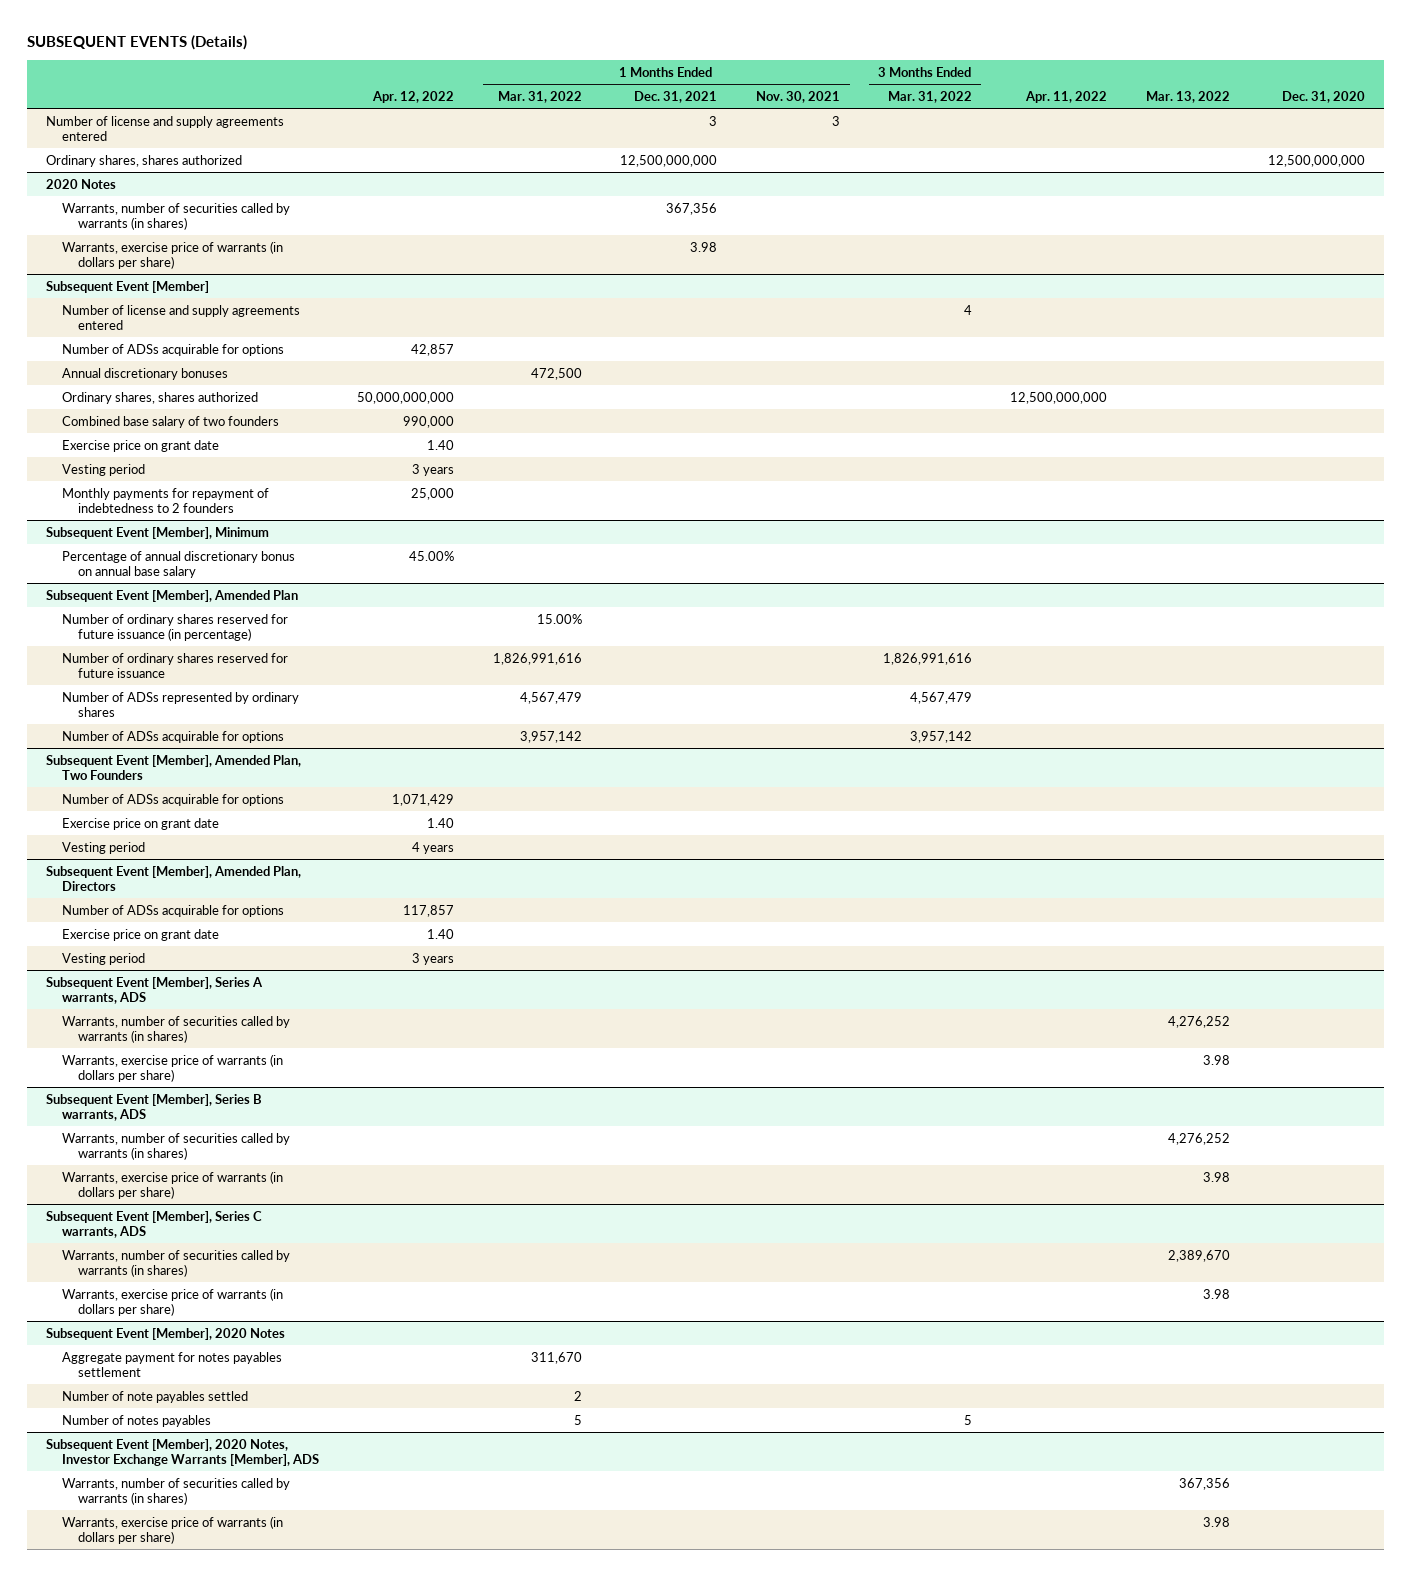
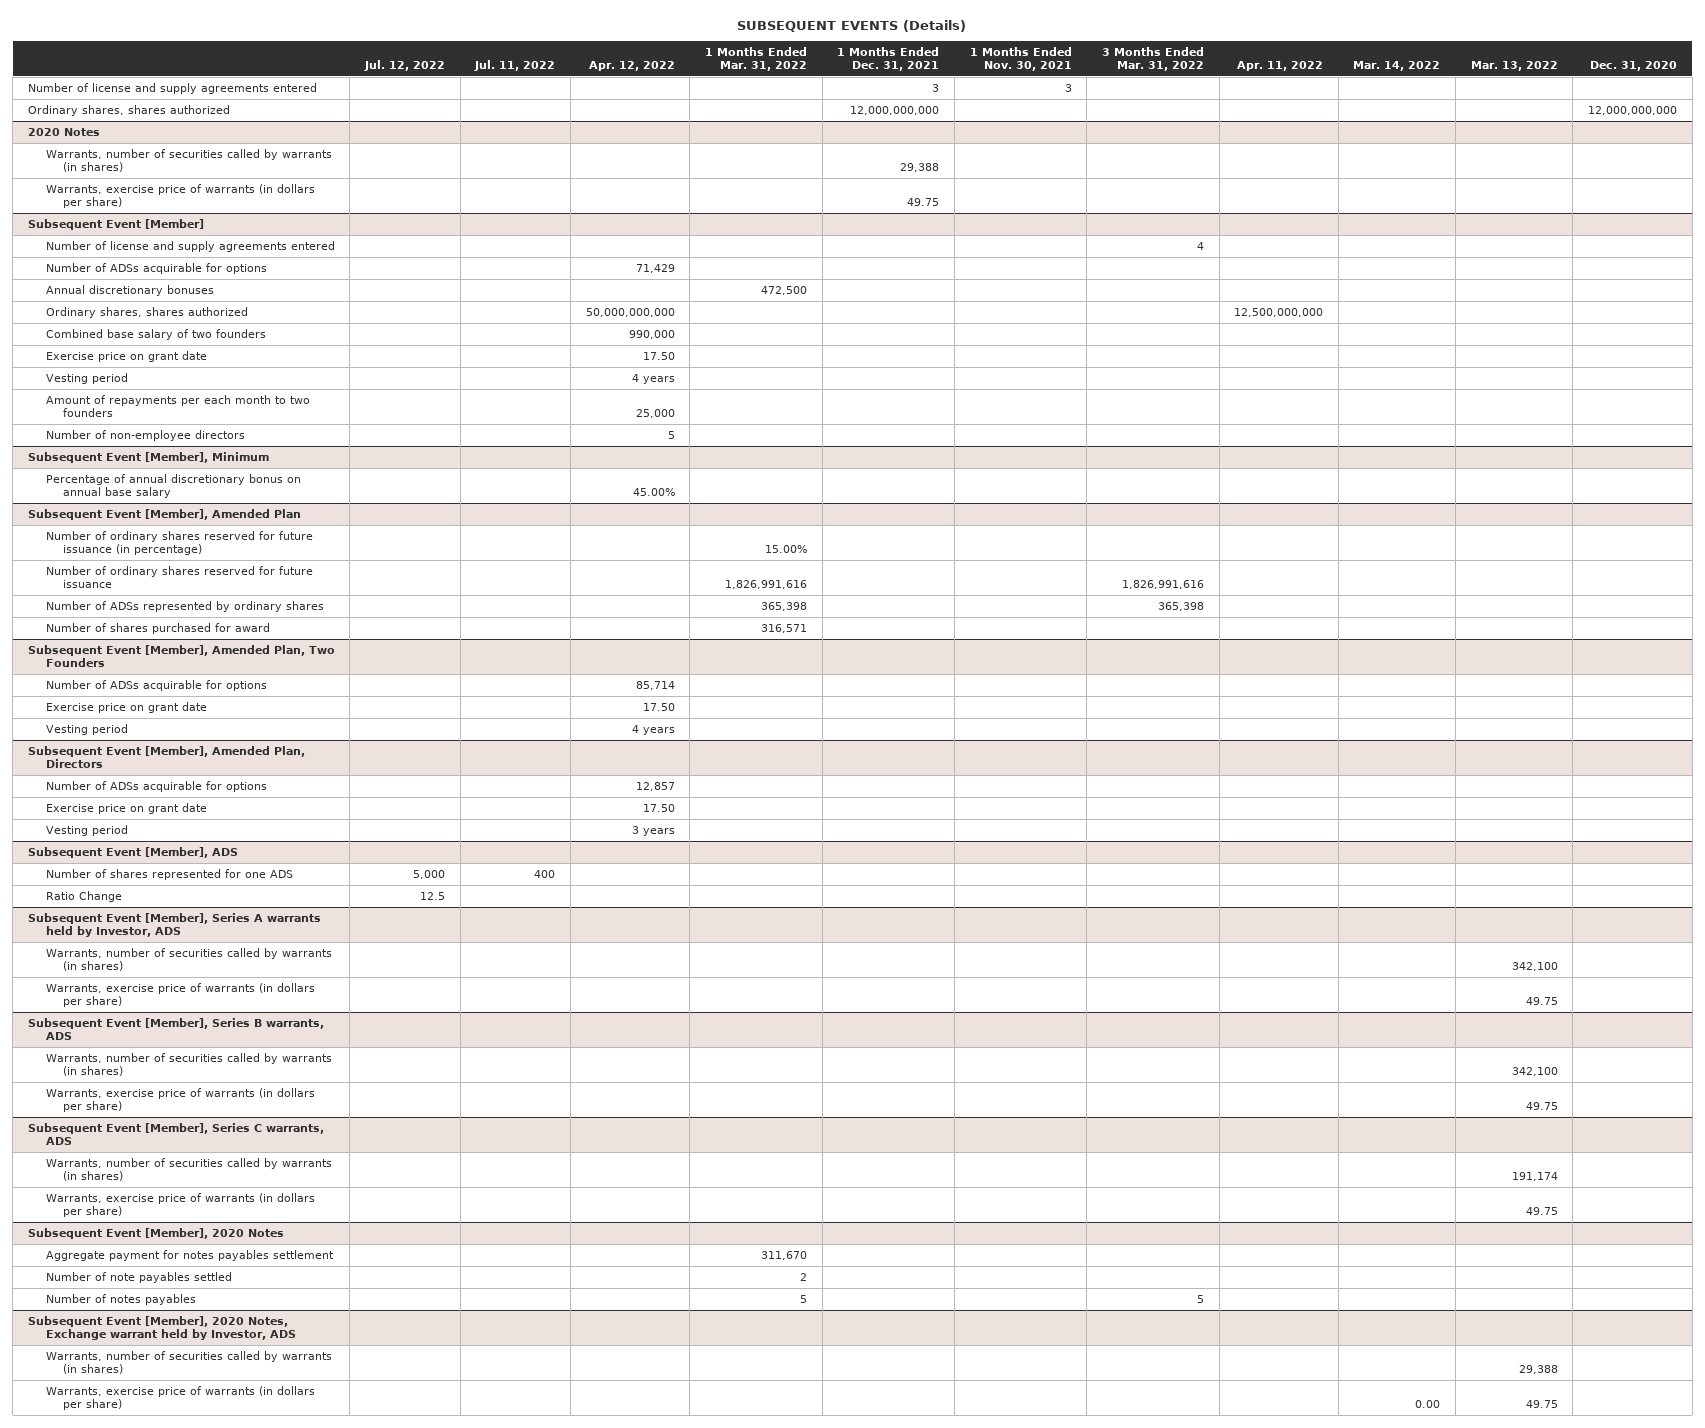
- | Apr. 12, 2022 | 1 Months Ended Mar. 31, 2022 | 1 Months Ended Dec. 31, 2021 | 1 Months Ended Nov. 30, 2021 | 3 Months Ended Mar. 31, 2022 | Apr. 11, 2022 | Mar. 13, 2022 | Dec. 31, 2020
+ | Jul. 12, 2022 | Jul. 11, 2022 | Apr. 12, 2022 | 1 Months Ended Mar. 31, 2022 | 1 Months Ended Dec. 31, 2021 | 1 Months Ended Nov. 30, 2021 | 3 Months Ended Mar. 31, 2022 | Apr. 11, 2022 | Mar. 14, 2022 | Mar. 13, 2022 | Dec. 31, 2020
- Ordinary shares, shares authorized | | | 12,500,000,000 | | | | | 12,500,000,000
+ Ordinary shares, shares authorized | | | | | 12,000,000,000 | | | | | | 12,000,000,000
@ 2020 Notes
- Warrants, number of securities called by warrants (in shares) | | | 367,356 | | | | |
- Warrants, exercise price of warrants (in dollars per share) | | | 3.98 | | | | |
+ Warrants, number of securities called by warrants (in shares) | | | | | 29,388 | | | | | |
+ Warrants, exercise price of warrants (in dollars per share) | | | | | 49.75 | | | | | |
@ Subsequent Event [Member]
- Number of ADSs acquirable for options | 42,857 | | | | | | |
+ Number of ADSs acquirable for options | | | 71,429 | | | | | | | |
- Exercise price on grant date | 1.40 | | | | | | |
- Vesting period | 3 years | | | | | | |
- Monthly payments for repayment of indebtedness to 2 founders | 25,000 | | | | | | |
+ Exercise price on grant date | | | 17.50 | | | | | | | |
+ Vesting period | | | 4 years | | | | | | | |
+ Amount of repayments per each month to two founders | | | 25,000 | | | | | | | |
+ Number of non-employee directors | | | 5 | | | | | | | |
@ Subsequent Event [Member], Amended Plan
- Number of ADSs represented by ordinary shares | | 4,567,479 | | | 4,567,479 | | |
- Number of ADSs acquirable for options | | 3,957,142 | | | 3,957,142 | | |
+ Number of ADSs represented by ordinary shares | | | | 365,398 | | | 365,398 | | | |
+ Number of shares purchased for award | | | | 316,571 | | | | | | |
@ Subsequent Event [Member], Amended Plan, Two Founders
- Number of ADSs acquirable for options | 1,071,429 | | | | | | |
- Exercise price on grant date | 1.40 | | | | | | |
+ Number of ADSs acquirable for options | | | 85,714 | | | | | | | |
+ Exercise price on grant date | | | 17.50 | | | | | | | |
@ Subsequent Event [Member], Amended Plan, Directors
- Number of ADSs acquirable for options | 117,857 | | | | | | |
- Exercise price on grant date | 1.40 | | | | | | |
+ Number of ADSs acquirable for options | | | 12,857 | | | | | | | |
+ Exercise price on grant date | | | 17.50 | | | | | | | |
- Subsequent Event [Member], Series A warrants, ADS
- Warrants, number of securities called by warrants (in shares) | | | | | | | 4,276,252 |
- Warrants, exercise price of warrants (in dollars per share) | | | | | | | 3.98 |
+ Subsequent Event [Member], ADS
+ Number of shares represented for one ADS | 5,000 | 400 | | | | | | | | |
+ Ratio Change | 12.5 | | | | | | | | | |
+ Subsequent Event [Member], Series A warrants held by Investor, ADS
+ Warrants, number of securities called by warrants (in shares) | | | | | | | | | | 342,100 |
+ Warrants, exercise price of warrants (in dollars per share) | | | | | | | | | | 49.75 |
@ Subsequent Event [Member], Series B warrants, ADS
- Warrants, number of securities called by warrants (in shares) | | | | | | | 4,276,252 |
- Warrants, exercise price of warrants (in dollars per share) | | | | | | | 3.98 |
+ Warrants, number of securities called by warrants (in shares) | | | | | | | | | | 342,100 |
+ Warrants, exercise price of warrants (in dollars per share) | | | | | | | | | | 49.75 |
@ Subsequent Event [Member], Series C warrants, ADS
- Warrants, number of securities called by warrants (in shares) | | | | | | | 2,389,670 |
- Warrants, exercise price of warrants (in dollars per share) | | | | | | | 3.98 |
+ Warrants, number of securities called by warrants (in shares) | | | | | | | | | | 191,174 |
+ Warrants, exercise price of warrants (in dollars per share) | | | | | | | | | | 49.75 |
- Subsequent Event [Member], 2020 Notes, Investor Exchange Warrants [Member], ADS
- Warrants, number of securities called by warrants (in shares) | | | | | | | 367,356 |
- Warrants, exercise price of warrants (in dollars per share) | | | | | | | 3.98 |
+ Subsequent Event [Member], 2020 Notes, Exchange warrant held by Investor, ADS
+ Warrants, number of securities called by warrants (in shares) | | | | | | | | | | 29,388 |
+ Warrants, exercise price of warrants (in dollars per share) | | | | | | | | | 0.00 | 49.75 |

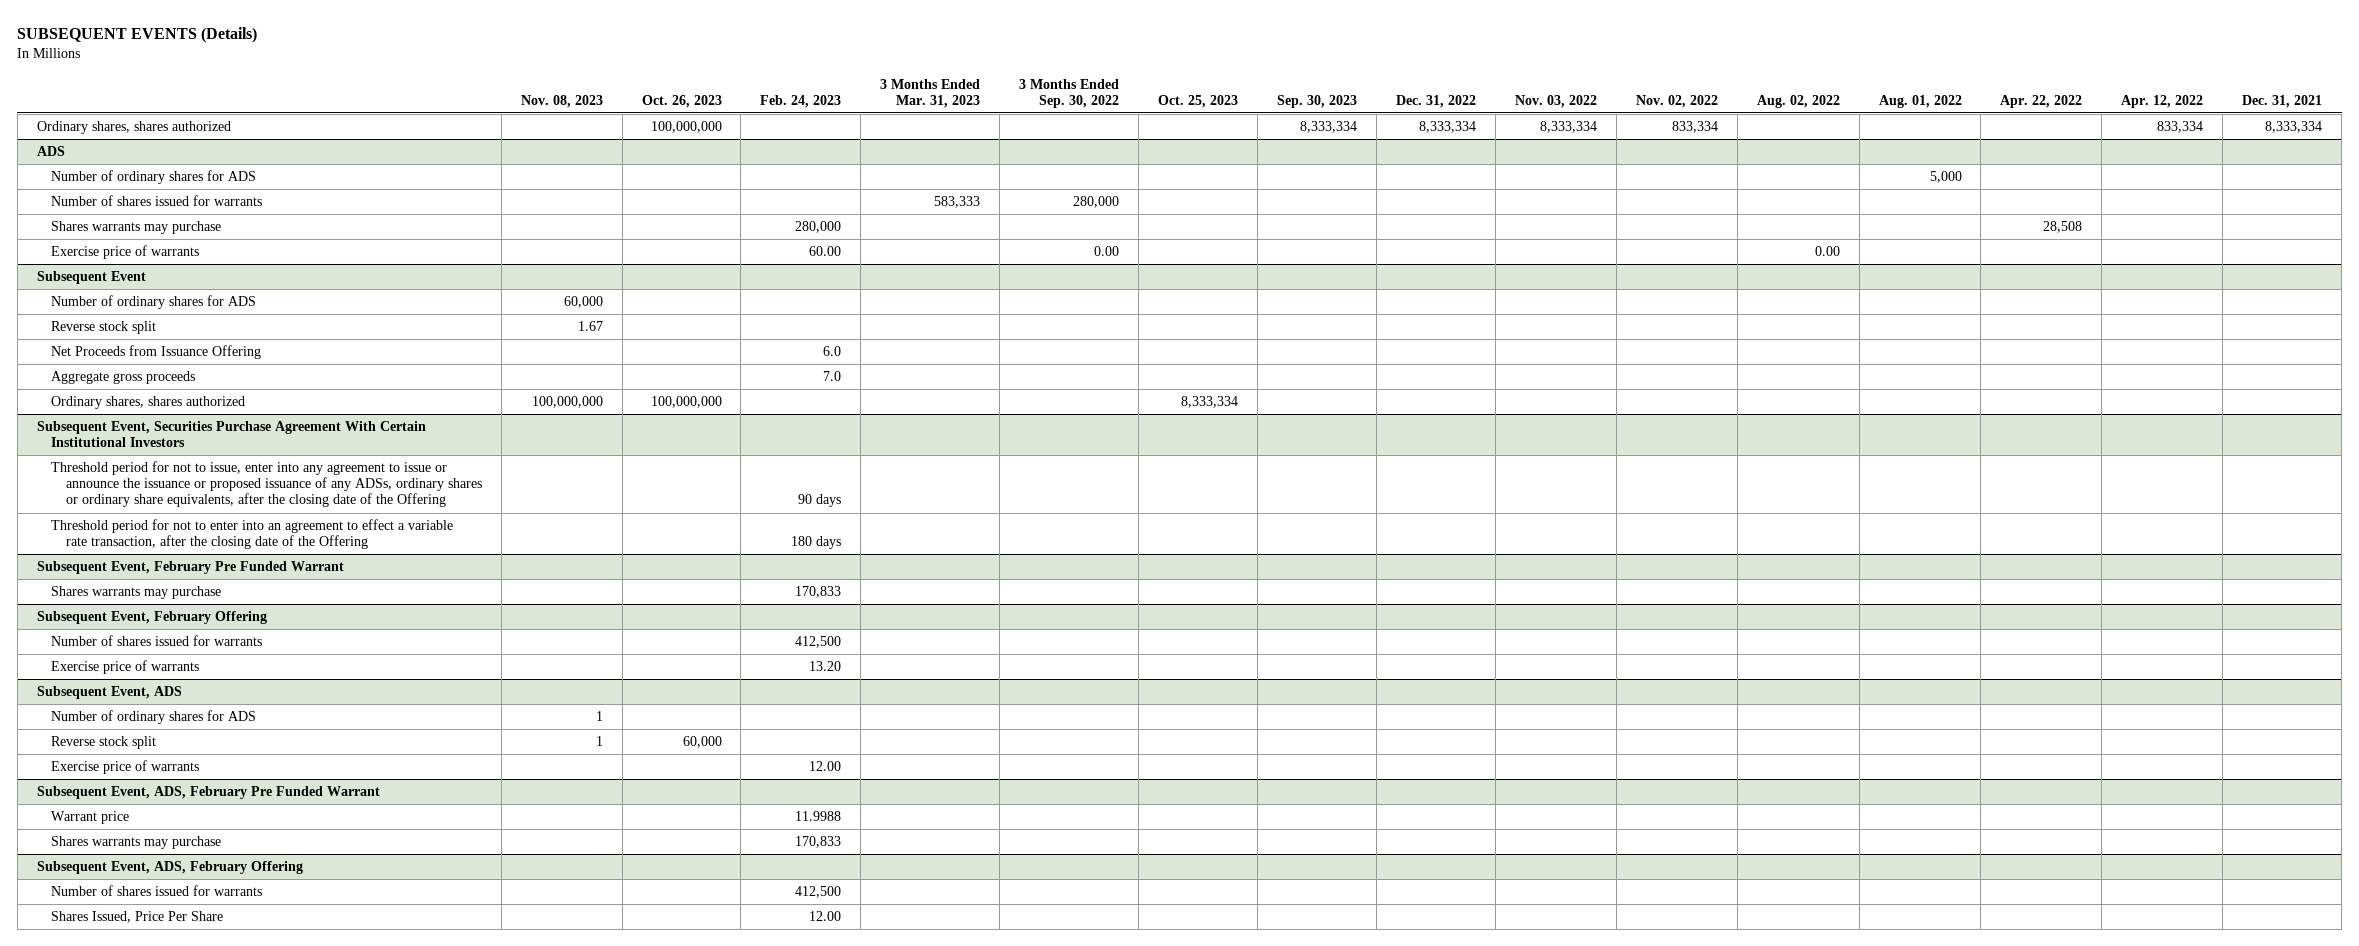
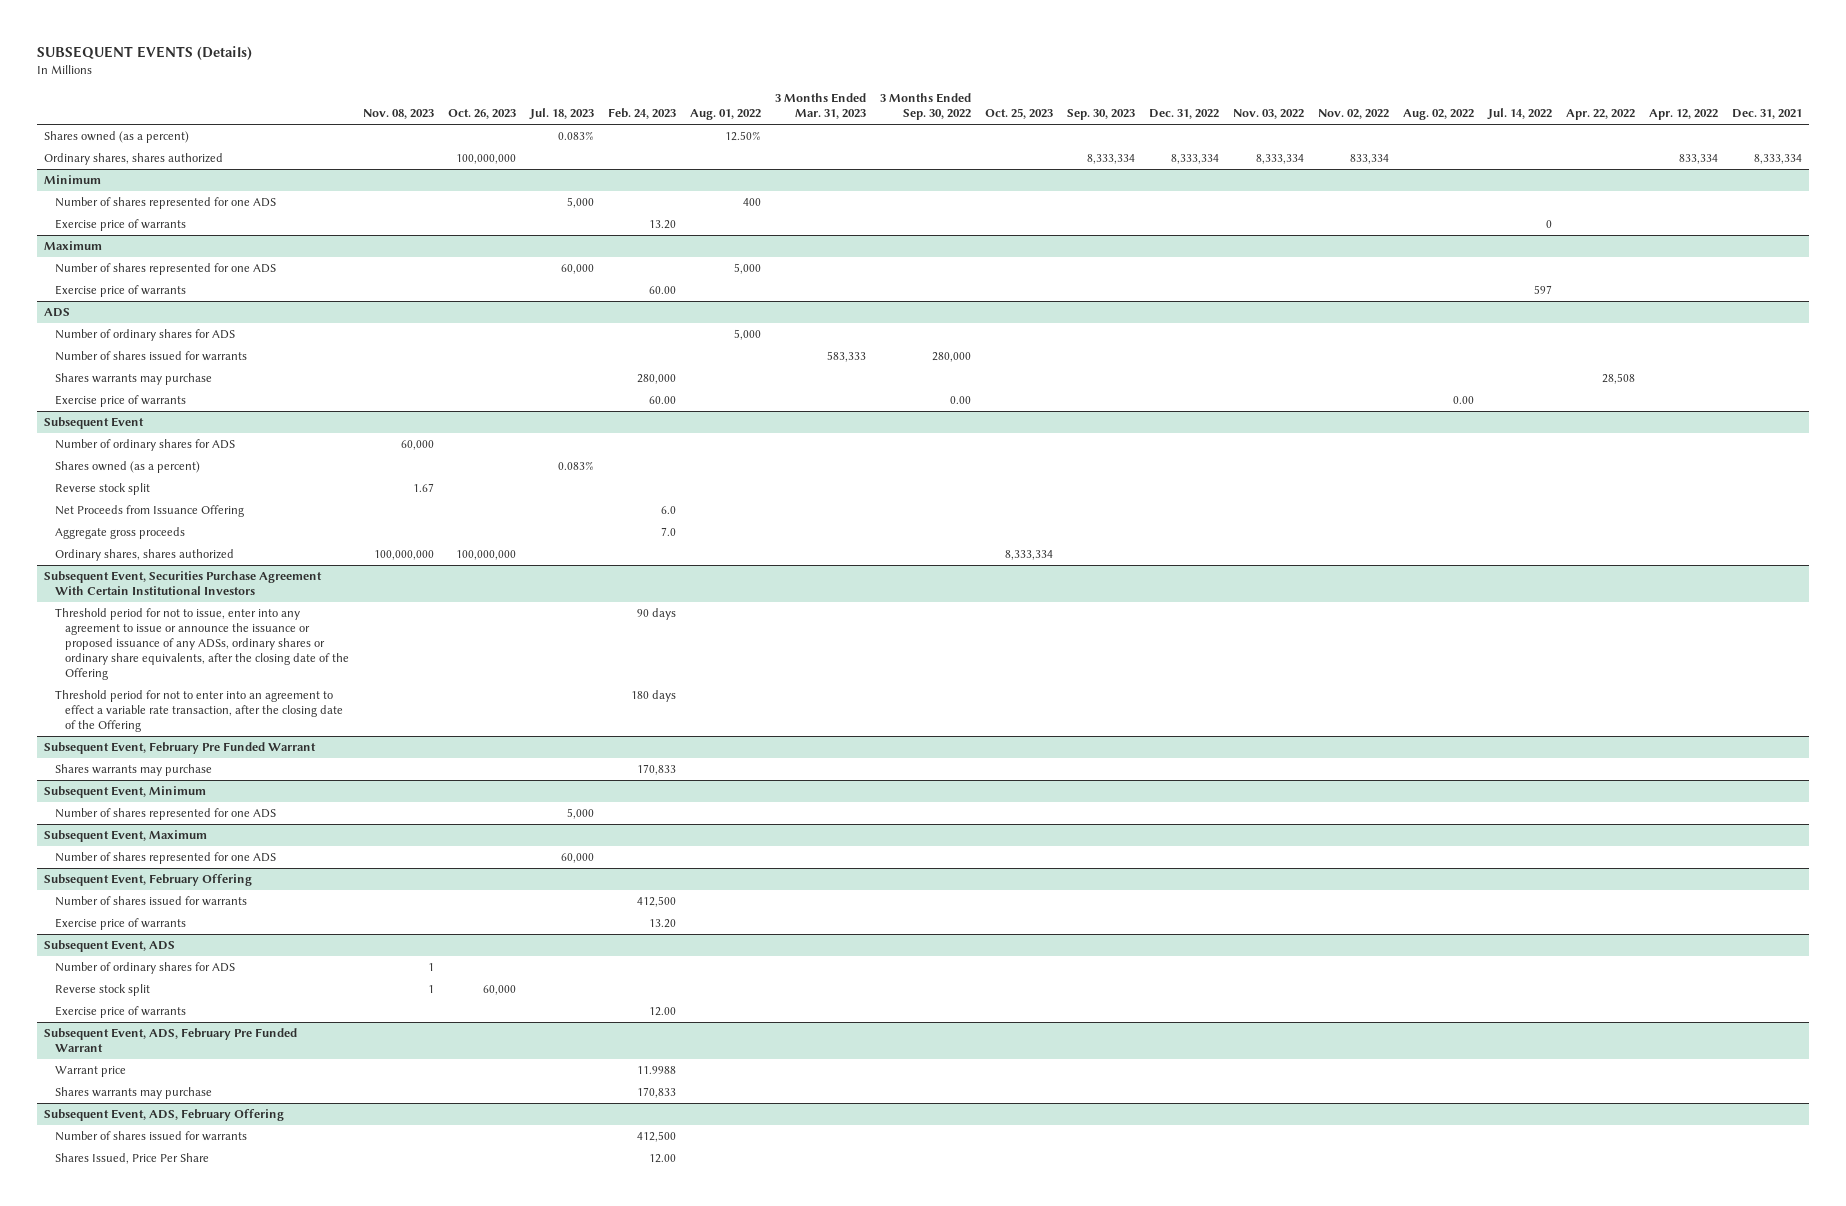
- | Nov. 08, 2023 | Oct. 26, 2023 | Feb. 24, 2023 | 3 Months Ended Mar. 31, 2023 | 3 Months Ended Sep. 30, 2022 | Oct. 25, 2023 | Sep. 30, 2023 | Dec. 31, 2022 | Nov. 03, 2022 | Nov. 02, 2022 | Aug. 02, 2022 | Aug. 01, 2022 | Apr. 22, 2022 | Apr. 12, 2022 | Dec. 31, 2021
+ | Nov. 08, 2023 | Oct. 26, 2023 | Jul. 18, 2023 | Feb. 24, 2023 | Aug. 01, 2022 | 3 Months Ended Mar. 31, 2023 | 3 Months Ended Sep. 30, 2022 | Oct. 25, 2023 | Sep. 30, 2023 | Dec. 31, 2022 | Nov. 03, 2022 | Nov. 02, 2022 | Aug. 02, 2022 | Jul. 14, 2022 | Apr. 22, 2022 | Apr. 12, 2022 | Dec. 31, 2021
+ Shares owned (as a percent) | | | 0.083% | | 12.50% | | | | | | | | | | | |
+ Minimum
+ Number of shares represented for one ADS | | | 5,000 | | 400 | | | | | | | | | | | |
+ Exercise price of warrants | | | | 13.20 | | | | | | | | | | 0 | | |
+ Maximum
+ Number of shares represented for one ADS | | | 60,000 | | 5,000 | | | | | | | | | | | |
+ Exercise price of warrants | | | | 60.00 | | | | | | | | | | 597 | | |
@ Subsequent Event
+ Shares owned (as a percent) | | | 0.083% | | | | | | | | | | | | | |
+ Subsequent Event, Minimum
+ Number of shares represented for one ADS | | | 5,000 | | | | | | | | | | | | | |
+ Subsequent Event, Maximum
+ Number of shares represented for one ADS | | | 60,000 | | | | | | | | | | | | | |

